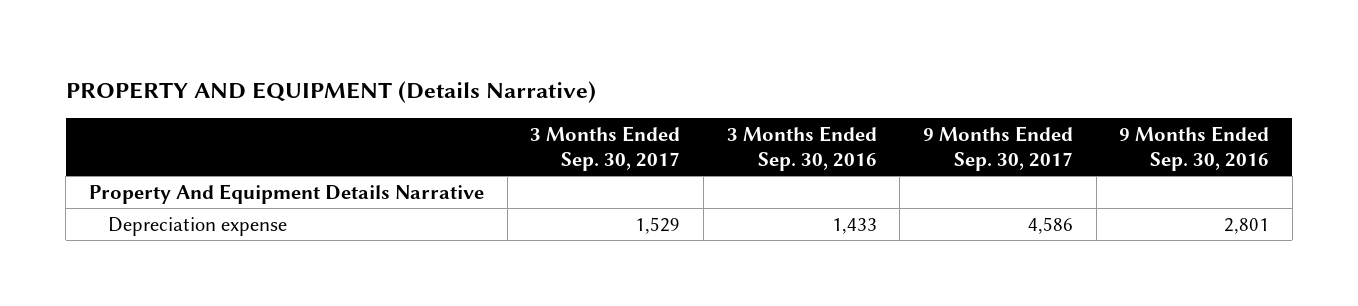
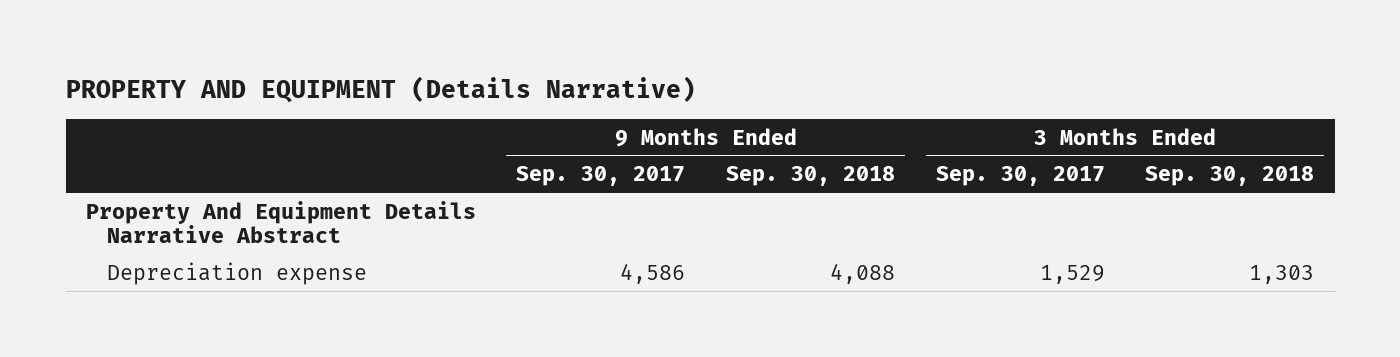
- | 3 Months Ended Sep. 30, 2017 | 3 Months Ended Sep. 30, 2016 | 9 Months Ended Sep. 30, 2017 | 9 Months Ended Sep. 30, 2016
+ | 9 Months Ended Sep. 30, 2017 | 9 Months Ended Sep. 30, 2018 | 3 Months Ended Sep. 30, 2017 | 3 Months Ended Sep. 30, 2018
- Property And Equipment Details Narrative
+ Property And Equipment Details Narrative Abstract

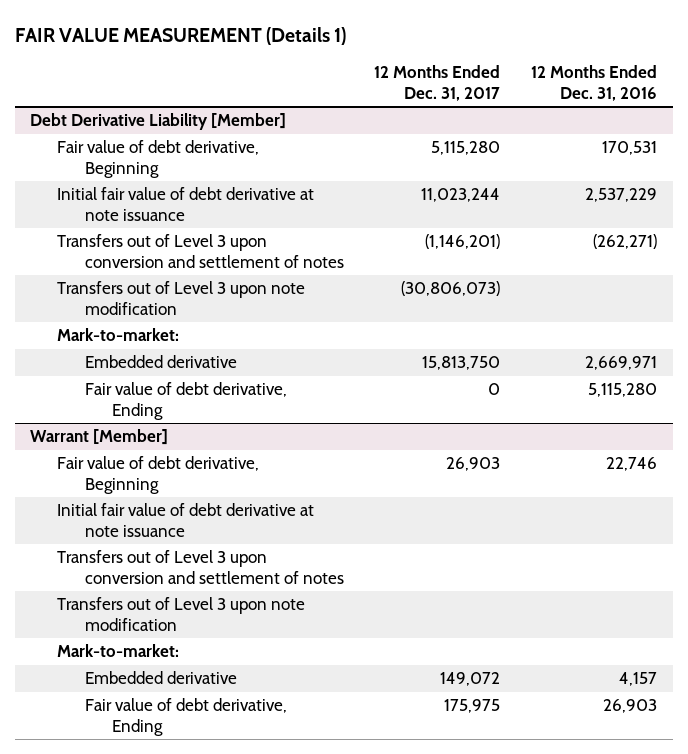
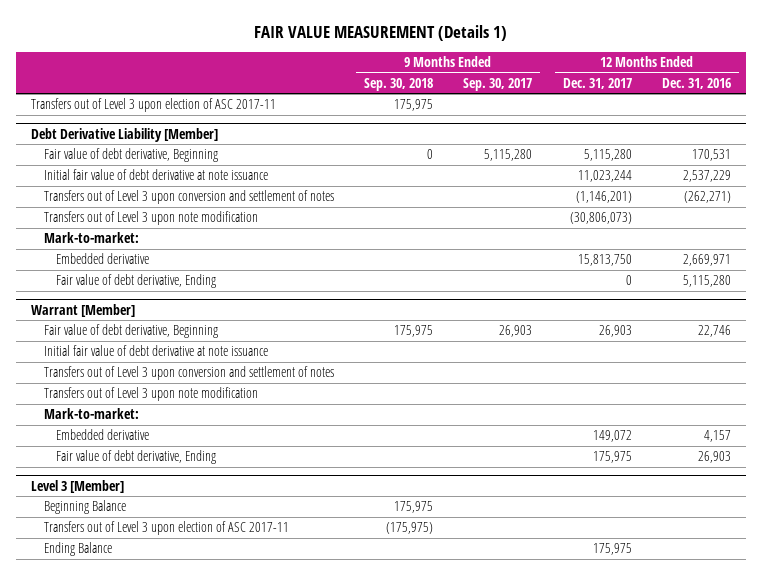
- | 12 Months Ended Dec. 31, 2017 | 12 Months Ended Dec. 31, 2016
+ | 9 Months Ended Sep. 30, 2018 | 9 Months Ended Sep. 30, 2017 | 12 Months Ended Dec. 31, 2017 | 12 Months Ended Dec. 31, 2016
+ Transfers out of Level 3 upon election of ASC 2017-11 | 175,975 | | |
+ Level 3 [Member]
+ Beginning Balance | 175,975 | | |
+ Transfers out of Level 3 upon election of ASC 2017-11 | (175,975) | | |
+ Ending Balance | | | 175,975 |

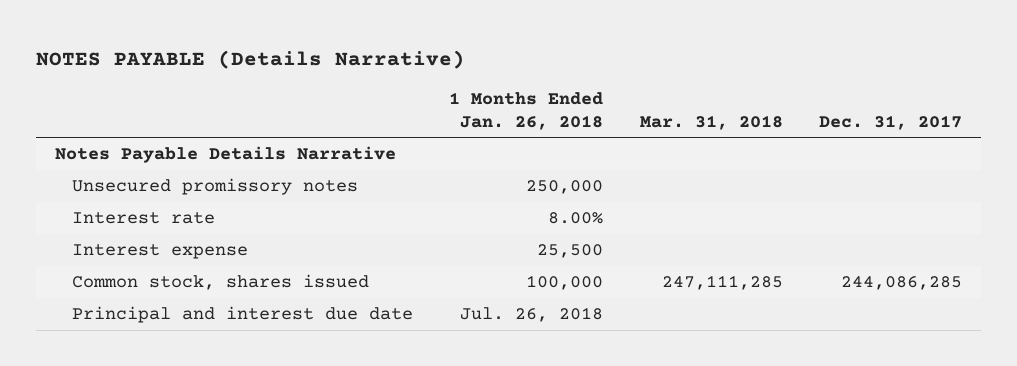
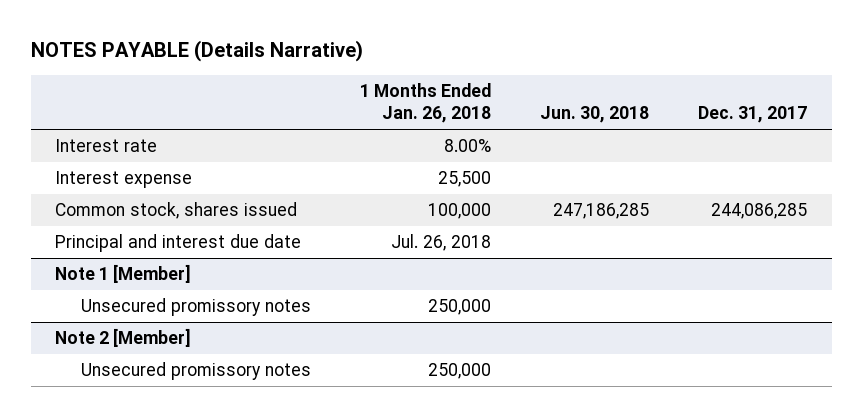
- | 1 Months Ended Jan. 26, 2018 | Mar. 31, 2018 | Dec. 31, 2017
+ | 1 Months Ended Jan. 26, 2018 | Jun. 30, 2018 | Dec. 31, 2017
- Notes Payable Details Narrative
- Unsecured promissory notes | 250,000 | |
+ Note 1 [Member]
+ Unsecured promissory notes | 250,000 | |
+ Note 2 [Member]
+ Unsecured promissory notes | 250,000 | |

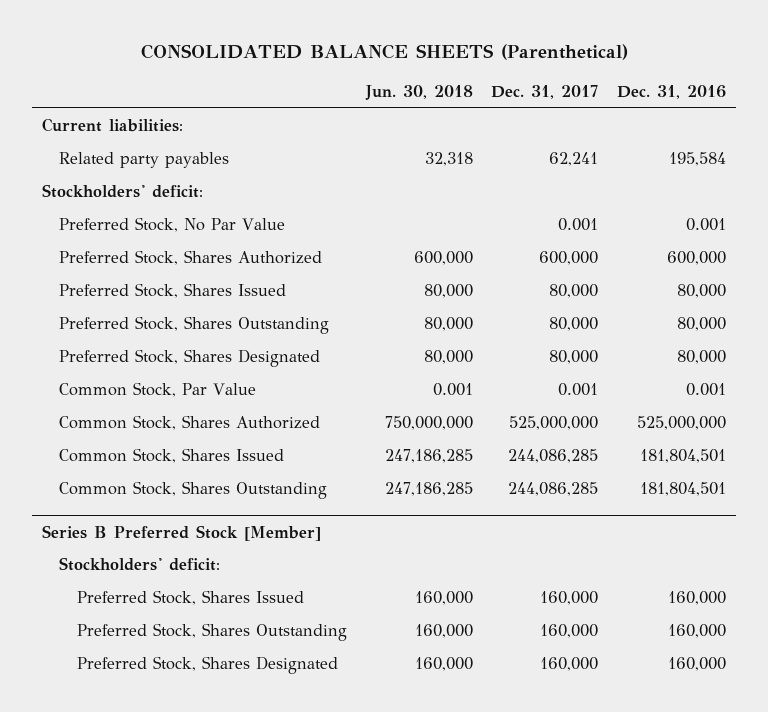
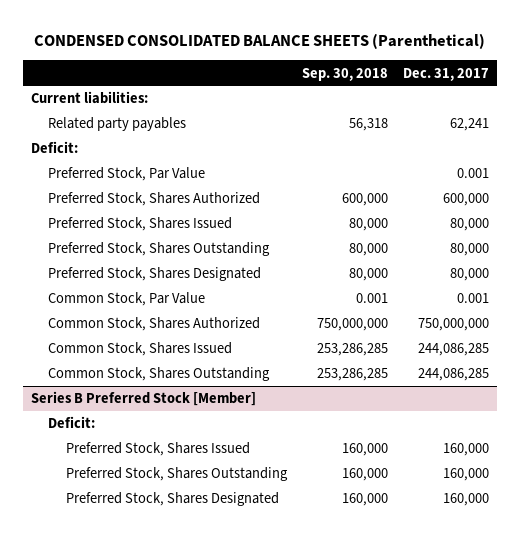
- CONSOLIDATED BALANCE SHEETS (Parenthetical)
+ CONDENSED CONSOLIDATED BALANCE SHEETS (Parenthetical)
- | Jun. 30, 2018 | Dec. 31, 2017 | Dec. 31, 2016
+ | Sep. 30, 2018 | Dec. 31, 2017
- Stockholders' deficit:
- Preferred Stock, No Par Value | | 0.001 | 0.001
+ Deficit:
+ Preferred Stock, Par Value | | 0.001
- Common Stock, Shares Authorized | 750,000,000 | 525,000,000 | 525,000,000
+ Common Stock, Shares Authorized | 750,000,000 | 750,000,000
@ Series B Preferred Stock [Member]
- Stockholders' deficit:
+ Deficit:

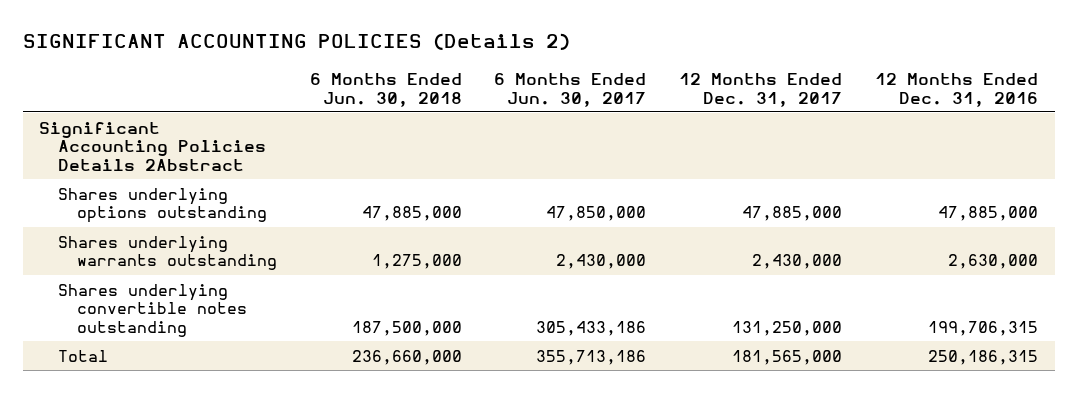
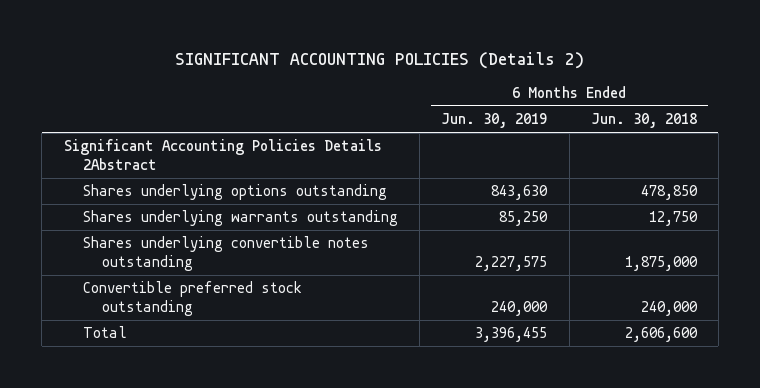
- | 6 Months Ended Jun. 30, 2018 | 6 Months Ended Jun. 30, 2017 | 12 Months Ended Dec. 31, 2017 | 12 Months Ended Dec. 31, 2016
+ | 6 Months Ended Jun. 30, 2019 | 6 Months Ended Jun. 30, 2018
- Shares underlying options outstanding | 47,885,000 | 47,850,000 | 47,885,000 | 47,885,000
- Shares underlying warrants outstanding | 1,275,000 | 2,430,000 | 2,430,000 | 2,630,000
- Shares underlying convertible notes outstanding | 187,500,000 | 305,433,186 | 131,250,000 | 199,706,315
- Total | 236,660,000 | 355,713,186 | 181,565,000 | 250,186,315
+ Shares underlying options outstanding | 843,630 | 478,850
+ Shares underlying warrants outstanding | 85,250 | 12,750
+ Shares underlying convertible notes outstanding | 2,227,575 | 1,875,000
+ Convertible preferred stock outstanding | 240,000 | 240,000
+ Total | 3,396,455 | 2,606,600

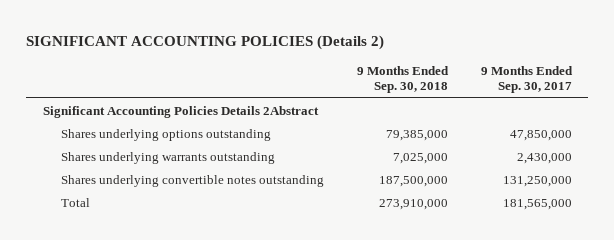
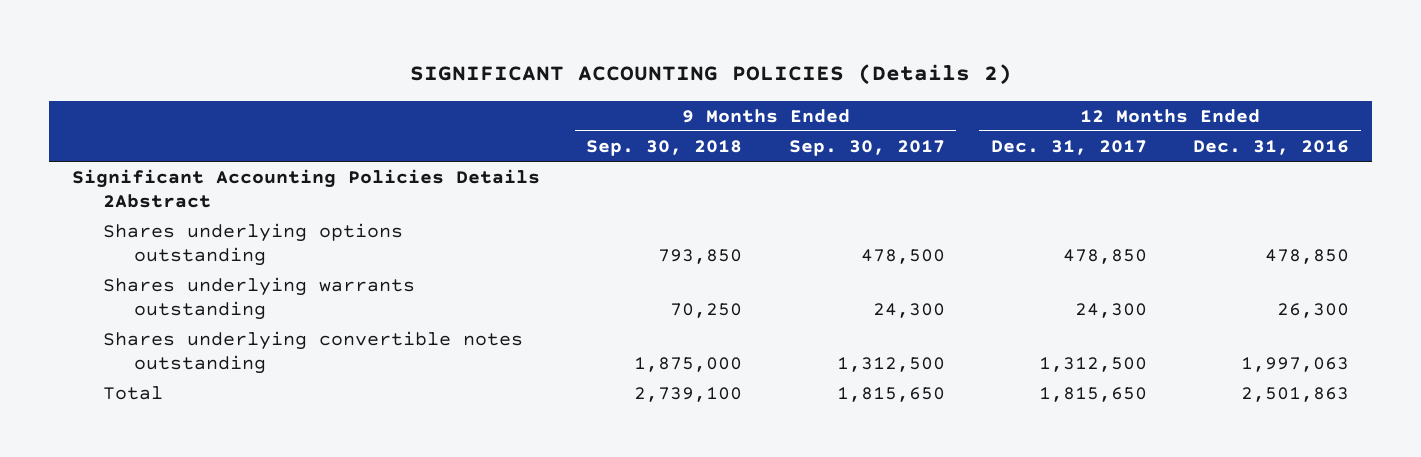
- | 9 Months Ended Sep. 30, 2018 | 9 Months Ended Sep. 30, 2017
+ | 9 Months Ended Sep. 30, 2018 | 9 Months Ended Sep. 30, 2017 | 12 Months Ended Dec. 31, 2017 | 12 Months Ended Dec. 31, 2016
- Shares underlying options outstanding | 79,385,000 | 47,850,000
- Shares underlying warrants outstanding | 7,025,000 | 2,430,000
- Shares underlying convertible notes outstanding | 187,500,000 | 131,250,000
- Total | 273,910,000 | 181,565,000
+ Shares underlying options outstanding | 793,850 | 478,500 | 478,850 | 478,850
+ Shares underlying warrants outstanding | 70,250 | 24,300 | 24,300 | 26,300
+ Shares underlying convertible notes outstanding | 1,875,000 | 1,312,500 | 1,312,500 | 1,997,063
+ Total | 2,739,100 | 1,815,650 | 1,815,650 | 2,501,863

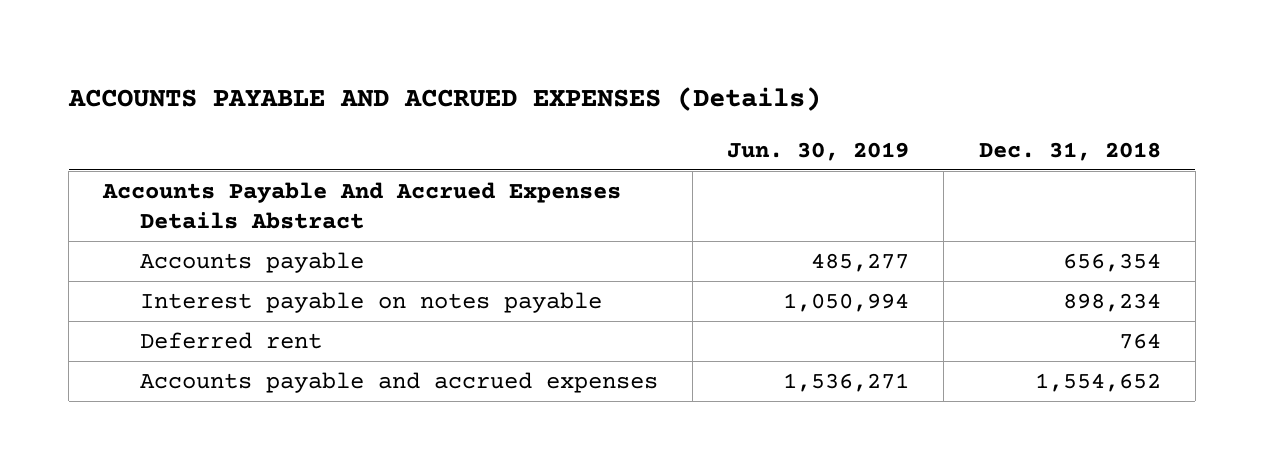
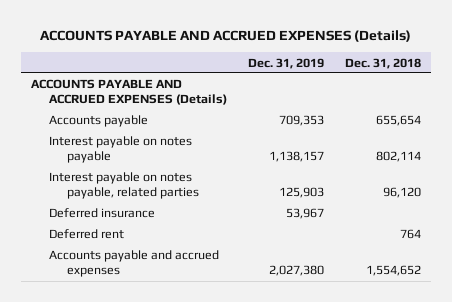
- | Jun. 30, 2019 | Dec. 31, 2018
+ | Dec. 31, 2019 | Dec. 31, 2018
- Accounts Payable And Accrued Expenses Details Abstract
- Accounts payable | 485,277 | 656,354
- Interest payable on notes payable | 1,050,994 | 898,234
+ ACCOUNTS PAYABLE AND ACCRUED EXPENSES (Details)
+ Accounts payable | 709,353 | 655,654
+ Interest payable on notes payable | 1,138,157 | 802,114
+ Interest payable on notes payable, related parties | 125,903 | 96,120
+ Deferred insurance | 53,967 |

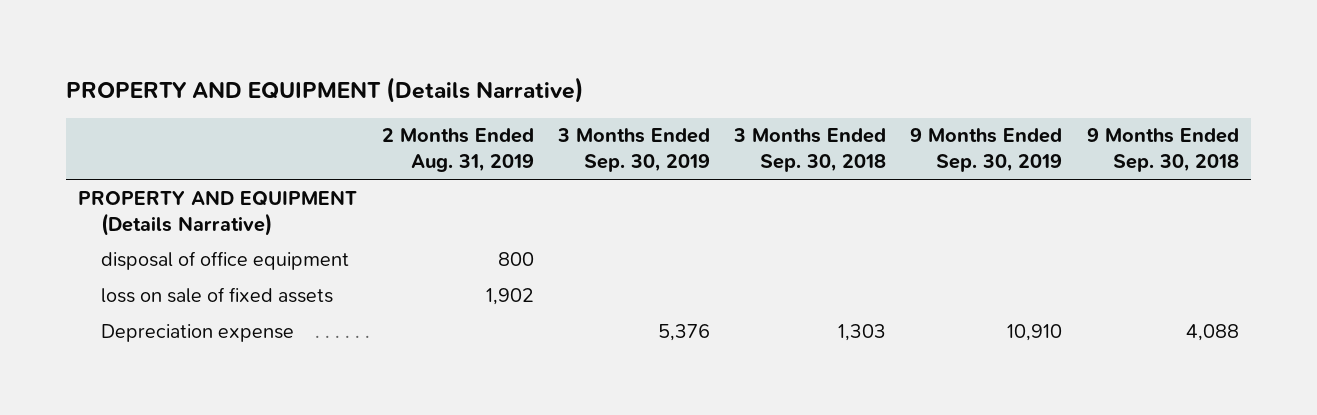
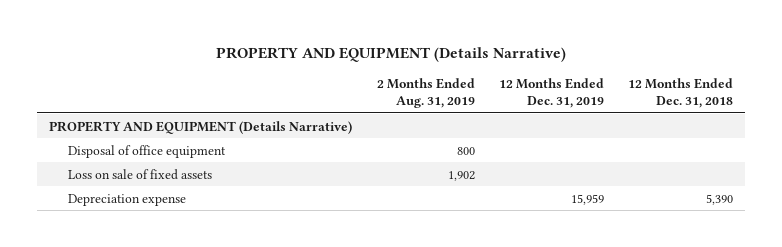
- | 2 Months Ended Aug. 31, 2019 | 3 Months Ended Sep. 30, 2019 | 3 Months Ended Sep. 30, 2018 | 9 Months Ended Sep. 30, 2019 | 9 Months Ended Sep. 30, 2018
+ | 2 Months Ended Aug. 31, 2019 | 12 Months Ended Dec. 31, 2019 | 12 Months Ended Dec. 31, 2018
- disposal of office equipment | 800 | | | |
- loss on sale of fixed assets | 1,902 | | | |
+ Disposal of office equipment | 800 | |
+ Loss on sale of fixed assets | 1,902 | |

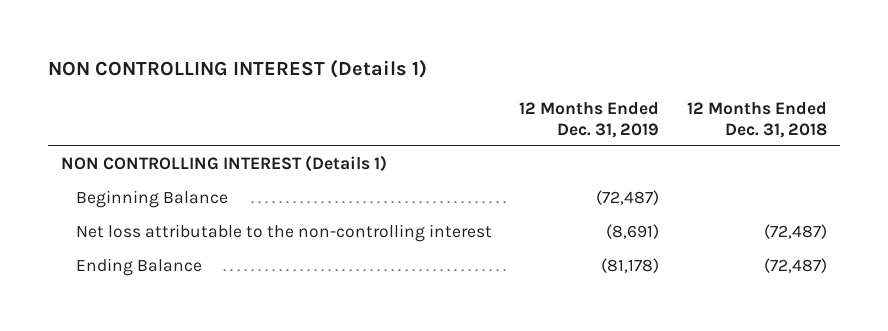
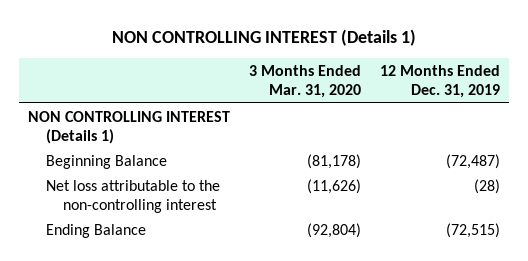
- | 12 Months Ended Dec. 31, 2019 | 12 Months Ended Dec. 31, 2018
+ | 3 Months Ended Mar. 31, 2020 | 12 Months Ended Dec. 31, 2019
- Net loss attributable to the non-controlling interest | (8,691) | (72,487)
- Ending Balance | (81,178) | (72,487)
+ Net loss attributable to the non-controlling interest | (11,626) | (28)
+ Ending Balance | (92,804) | (72,515)

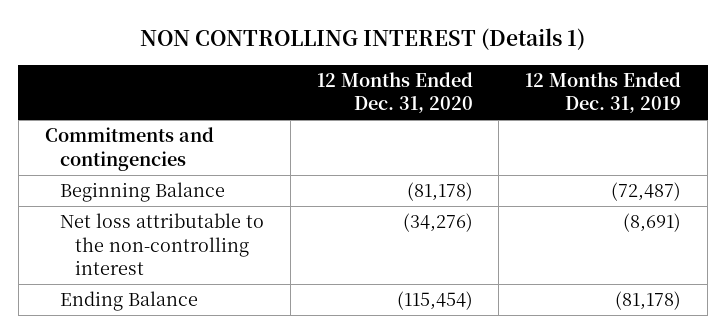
- | 3 Months Ended Mar. 31, 2020 | 12 Months Ended Dec. 31, 2019
+ | 12 Months Ended Dec. 31, 2020 | 12 Months Ended Dec. 31, 2019
- NON CONTROLLING INTEREST (Details 1)
+ Commitments and contingencies
- Net loss attributable to the non-controlling interest | (11,626) | (28)
- Ending Balance | (92,804) | (72,515)
+ Net loss attributable to the non-controlling interest | (34,276) | (8,691)
+ Ending Balance | (115,454) | (81,178)

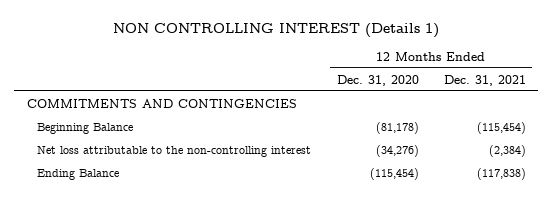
- | 12 Months Ended Dec. 31, 2020 | 12 Months Ended Dec. 31, 2019
+ | 12 Months Ended Dec. 31, 2020 | 12 Months Ended Dec. 31, 2021
- Commitments and contingencies
+ COMMITMENTS AND CONTINGENCIES

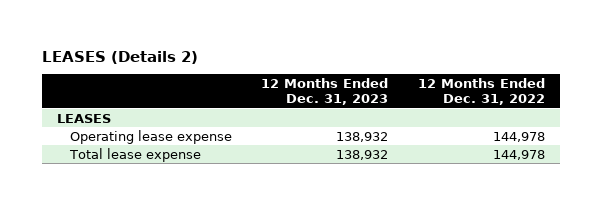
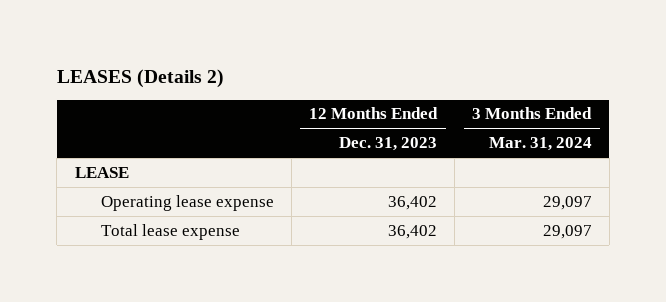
- | 12 Months Ended Dec. 31, 2023 | 12 Months Ended Dec. 31, 2022
+ | 12 Months Ended Dec. 31, 2023 | 3 Months Ended Mar. 31, 2024
- LEASES
- Operating lease expense | 138,932 | 144,978
- Total lease expense | 138,932 | 144,978
+ LEASE
+ Operating lease expense | 36,402 | 29,097
+ Total lease expense | 36,402 | 29,097

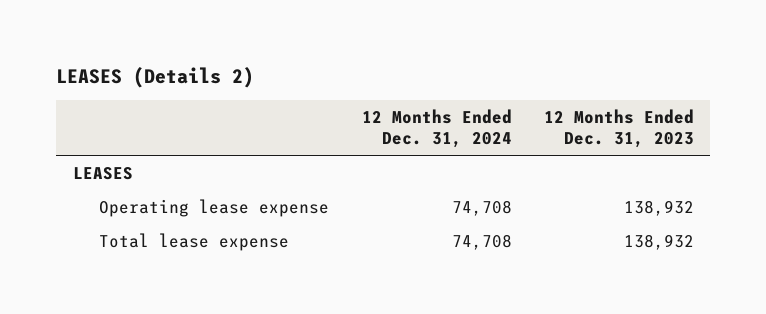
- | 12 Months Ended Dec. 31, 2023 | 3 Months Ended Mar. 31, 2024
+ | 12 Months Ended Dec. 31, 2024 | 12 Months Ended Dec. 31, 2023
- LEASE
- Operating lease expense | 36,402 | 29,097
- Total lease expense | 36,402 | 29,097
+ LEASES
+ Operating lease expense | 74,708 | 138,932
+ Total lease expense | 74,708 | 138,932

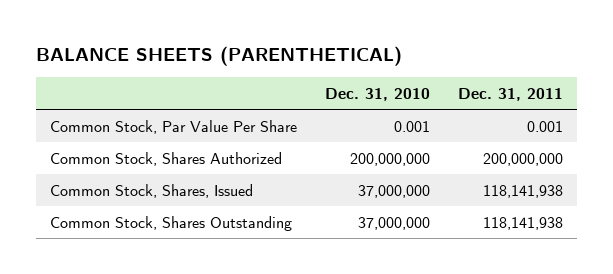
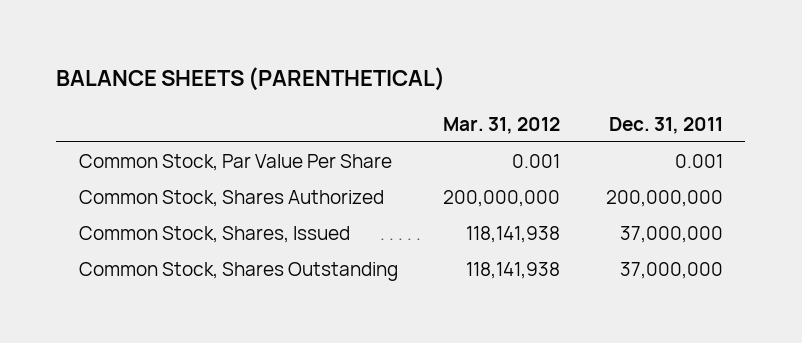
- | Dec. 31, 2010 | Dec. 31, 2011
+ | Mar. 31, 2012 | Dec. 31, 2011
- Common Stock, Shares, Issued | 37,000,000 | 118,141,938
- Common Stock, Shares Outstanding | 37,000,000 | 118,141,938
+ Common Stock, Shares, Issued | 118,141,938 | 37,000,000
+ Common Stock, Shares Outstanding | 118,141,938 | 37,000,000

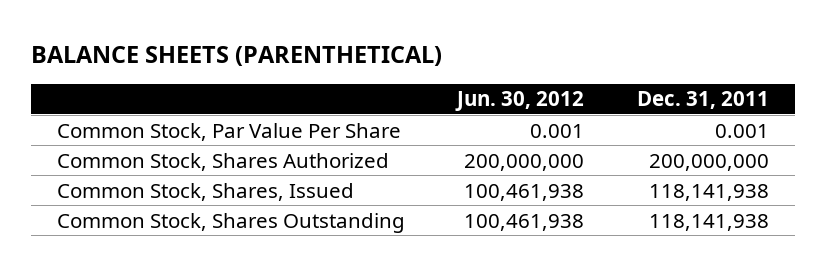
- | Mar. 31, 2012 | Dec. 31, 2011
+ | Jun. 30, 2012 | Dec. 31, 2011
- Common Stock, Shares, Issued | 118,141,938 | 37,000,000
- Common Stock, Shares Outstanding | 118,141,938 | 37,000,000
+ Common Stock, Shares, Issued | 100,461,938 | 118,141,938
+ Common Stock, Shares Outstanding | 100,461,938 | 118,141,938

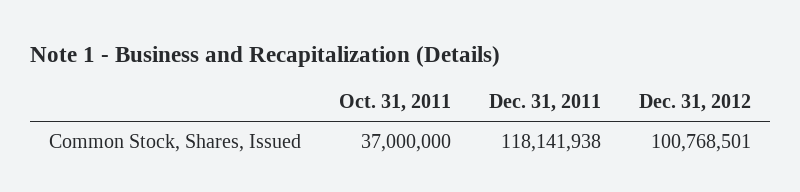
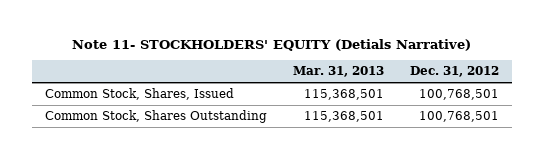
- Note 1 - Business and Recapitalization (Details)
+ Note 11- STOCKHOLDERS' EQUITY (Detials Narrative)
- | Oct. 31, 2011 | Dec. 31, 2011 | Dec. 31, 2012
+ | Mar. 31, 2013 | Dec. 31, 2012
+ Common Stock, Shares Outstanding | 115,368,501 | 100,768,501

